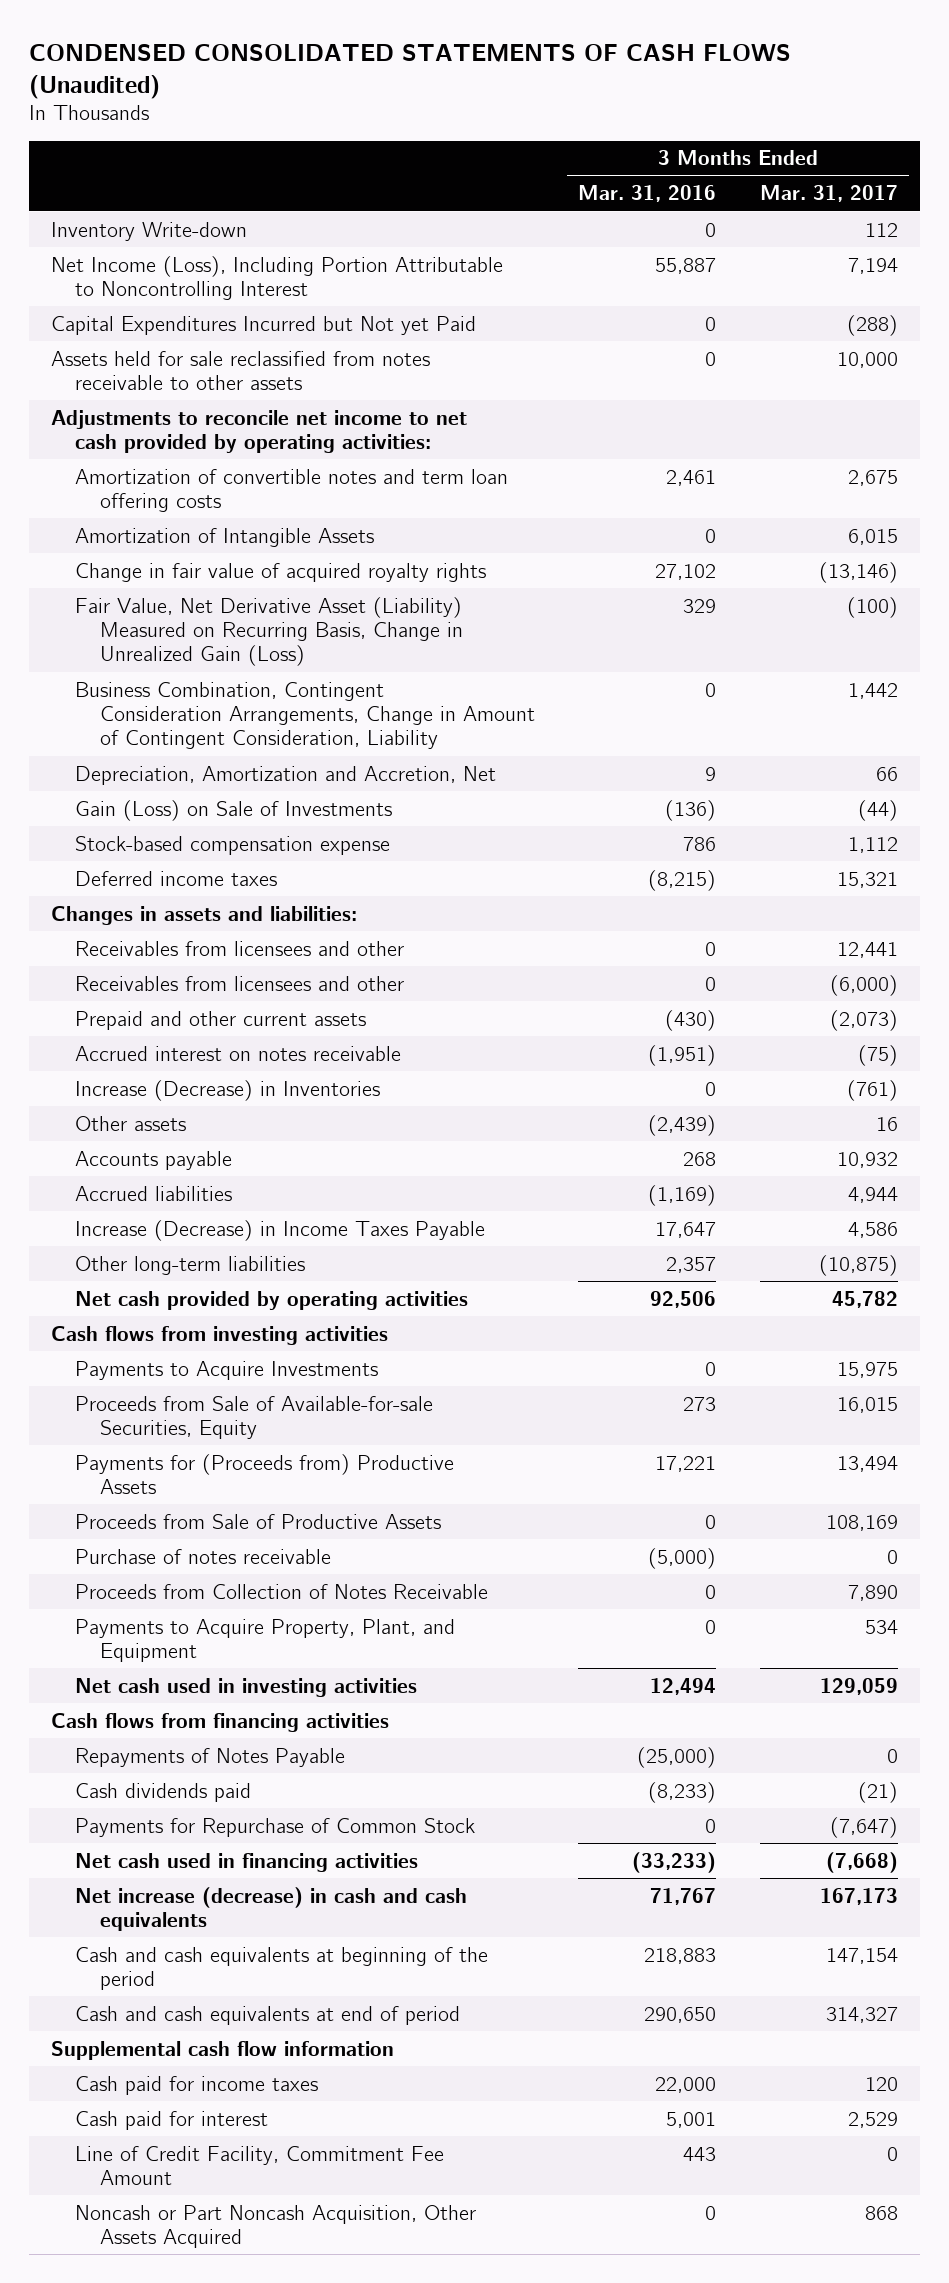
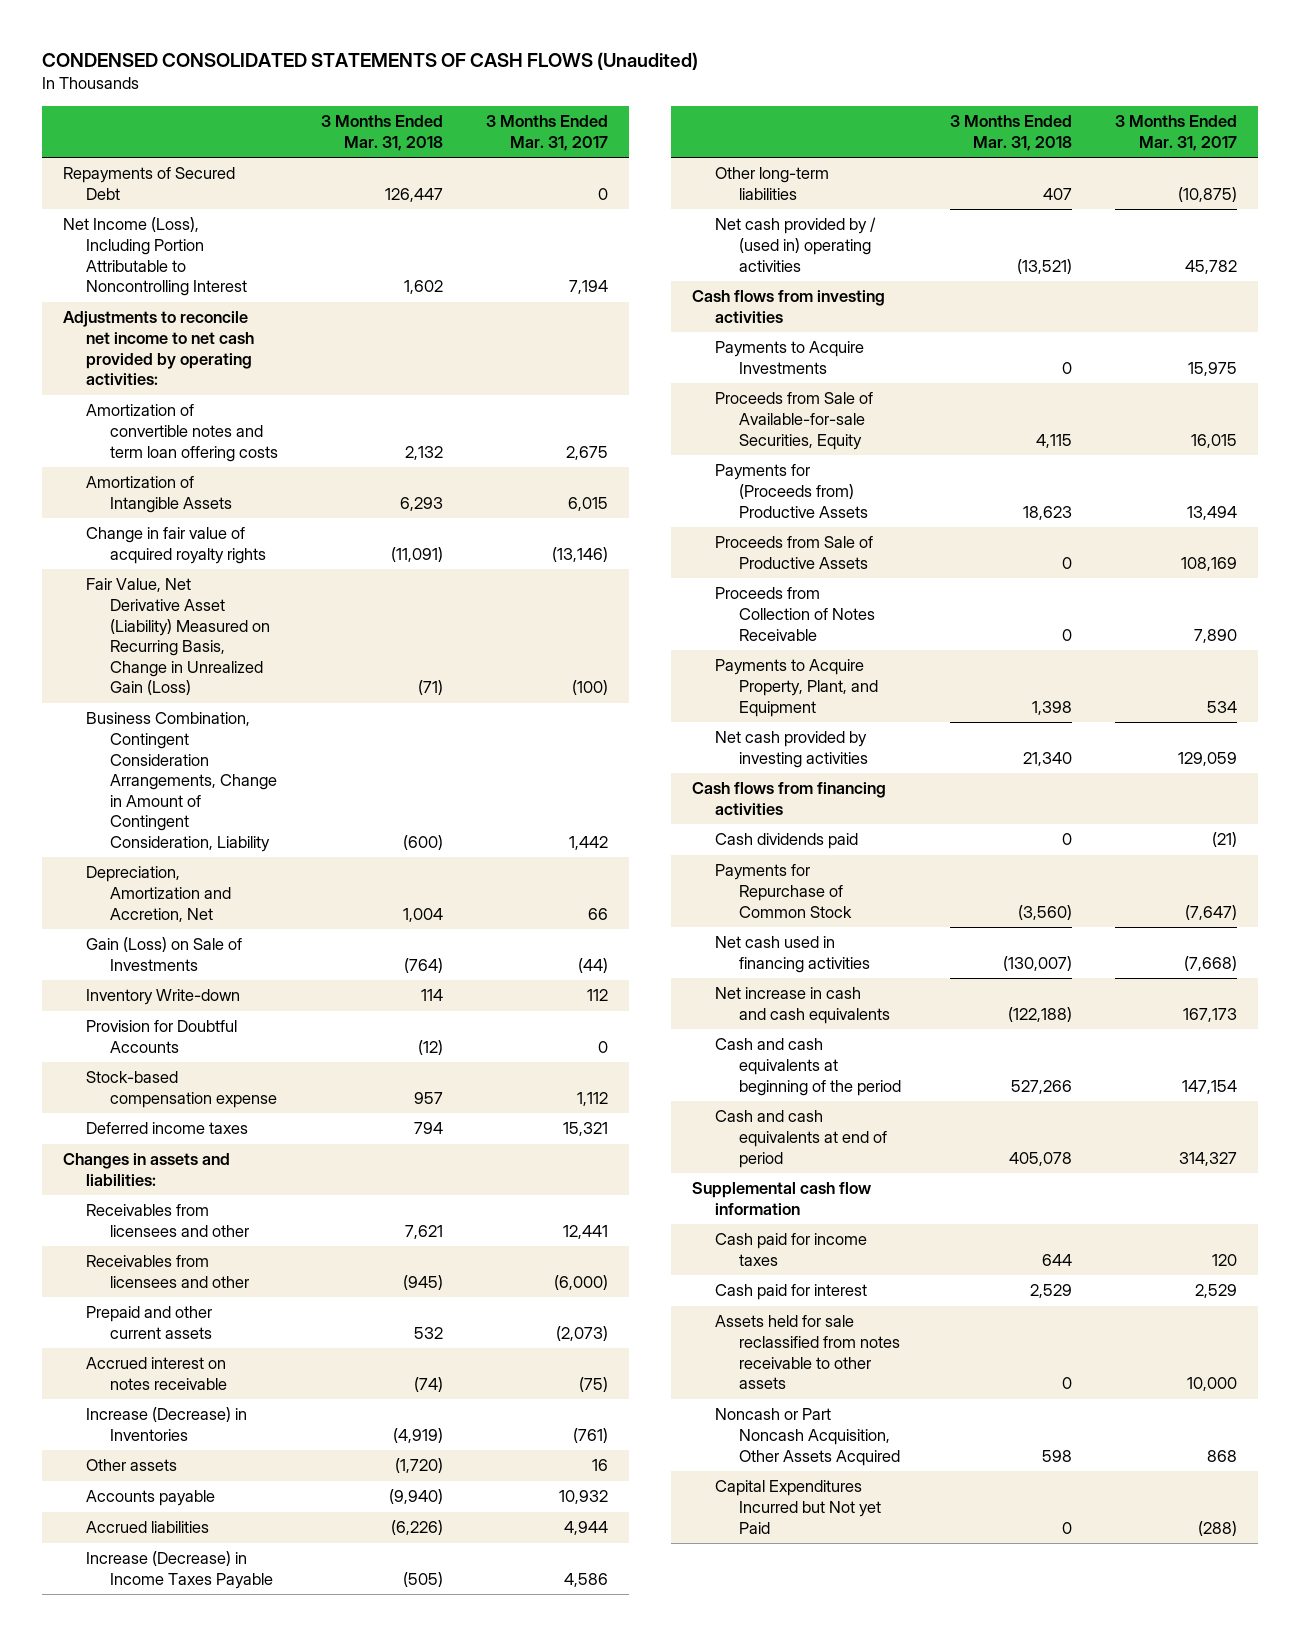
- | 3 Months Ended Mar. 31, 2016 | 3 Months Ended Mar. 31, 2017
+ | 3 Months Ended Mar. 31, 2018 | 3 Months Ended Mar. 31, 2017
+ Repayments of Secured Debt | 126,447 | 0
moved down: Inventory Write-down | 114 | 112
+ Provision for Doubtful Accounts | (12) | 0
- Net cash provided by operating activities | 92,506 | 45,782
+ Net cash provided by / (used in) operating activities | (13,521) | 45,782
- Purchase of notes receivable | (5,000) | 0
- Net cash used in investing activities | 12,494 | 129,059
+ Net cash provided by investing activities | 21,340 | 129,059
- Repayments of Notes Payable | (25,000) | 0
- Net increase (decrease) in cash and cash equivalents | 71,767 | 167,173
+ Net increase in cash and cash equivalents | (122,188) | 167,173
- Line of Credit Facility, Commitment Fee Amount | 443 | 0
moved down: Assets held for sale reclassified from notes receivable to other assets | 0 | 10,000
moved down: Capital Expenditures Incurred but Not yet Paid | 0 | (288)

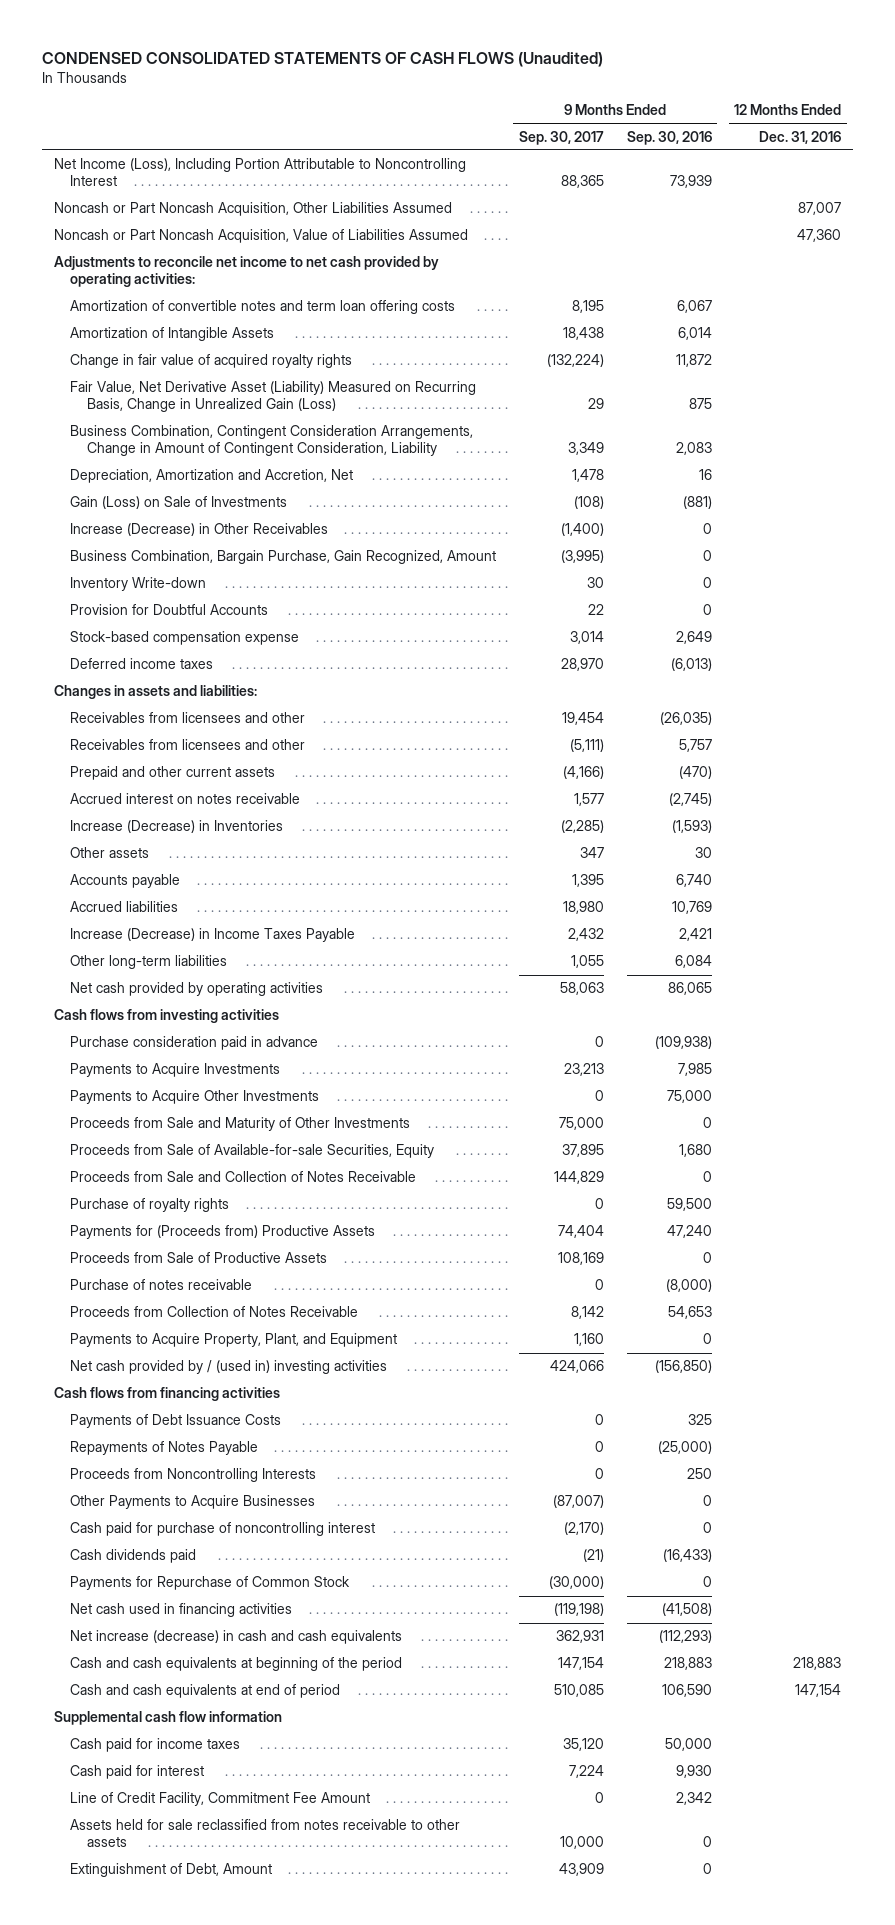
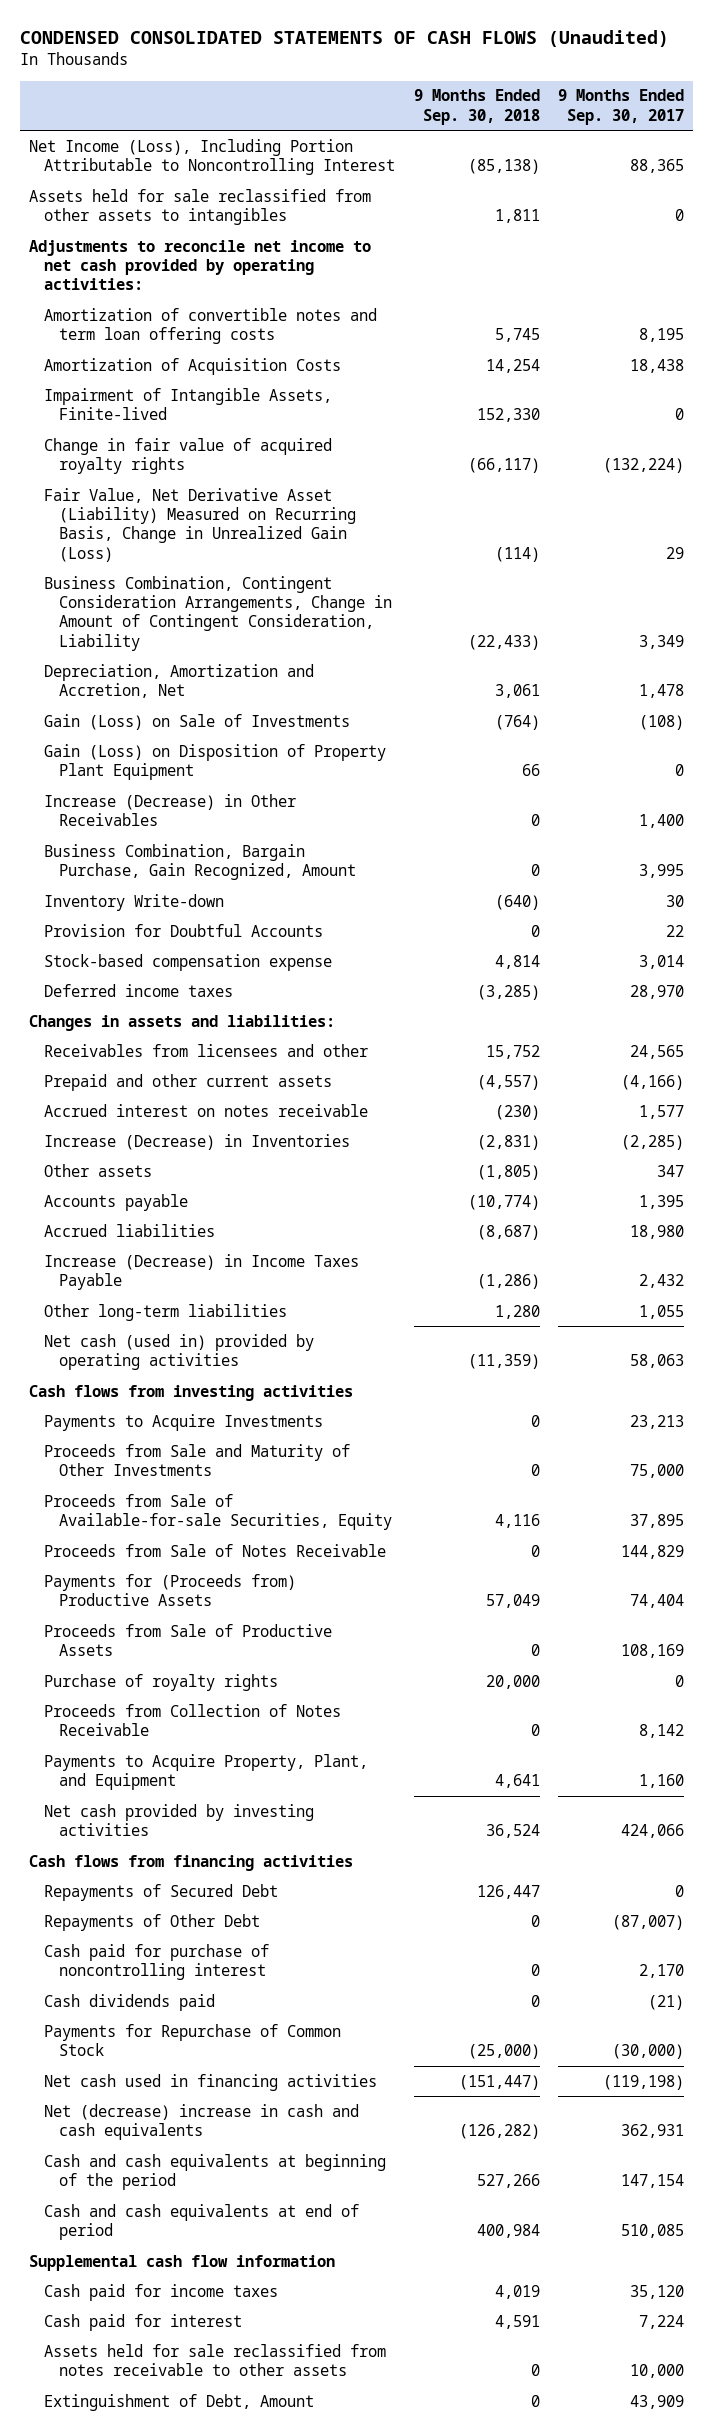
- | 9 Months Ended Sep. 30, 2017 | 9 Months Ended Sep. 30, 2016 | 12 Months Ended Dec. 31, 2016
+ | 9 Months Ended Sep. 30, 2018 | 9 Months Ended Sep. 30, 2017
- Noncash or Part Noncash Acquisition, Other Liabilities Assumed | | | 87,007
- Noncash or Part Noncash Acquisition, Value of Liabilities Assumed | | | 47,360
+ Assets held for sale reclassified from other assets to intangibles | 1,811 | 0
- Amortization of Intangible Assets | 18,438 | 6,014 |
+ Amortization of Acquisition Costs | 14,254 | 18,438
+ Impairment of Intangible Assets, Finite-lived | 152,330 | 0
- Increase (Decrease) in Other Receivables | (1,400) | 0 |
- Business Combination, Bargain Purchase, Gain Recognized, Amount | (3,995) | 0 |
+ Gain (Loss) on Disposition of Property Plant Equipment | 66 | 0
+ Increase (Decrease) in Other Receivables | 0 | 1,400
+ Business Combination, Bargain Purchase, Gain Recognized, Amount | 0 | 3,995
- Receivables from licensees and other | 19,454 | (26,035) |
- Receivables from licensees and other | (5,111) | 5,757 |
+ Receivables from licensees and other | 15,752 | 24,565
- Net cash provided by operating activities | 58,063 | 86,065 |
+ Net cash (used in) provided by operating activities | (11,359) | 58,063
- Purchase consideration paid in advance | 0 | (109,938) |
- Payments to Acquire Other Investments | 0 | 75,000 |
- Proceeds from Sale and Collection of Notes Receivable | 144,829 | 0 |
+ Proceeds from Sale of Notes Receivable | 0 | 144,829
- Purchase of notes receivable | 0 | (8,000) |
moved down: Purchase of royalty rights | 20,000 | 0
- Net cash provided by / (used in) investing activities | 424,066 | (156,850) |
+ Net cash provided by investing activities | 36,524 | 424,066
- Payments of Debt Issuance Costs | 0 | 325 |
- Repayments of Notes Payable | 0 | (25,000) |
- Proceeds from Noncontrolling Interests | 0 | 250 |
- Other Payments to Acquire Businesses | (87,007) | 0 |
- Cash paid for purchase of noncontrolling interest | (2,170) | 0 |
+ Repayments of Secured Debt | 126,447 | 0
+ Repayments of Other Debt | 0 | (87,007)
+ Cash paid for purchase of noncontrolling interest | 0 | 2,170
- Net increase (decrease) in cash and cash equivalents | 362,931 | (112,293) |
+ Net (decrease) increase in cash and cash equivalents | (126,282) | 362,931
- Line of Credit Facility, Commitment Fee Amount | 0 | 2,342 |

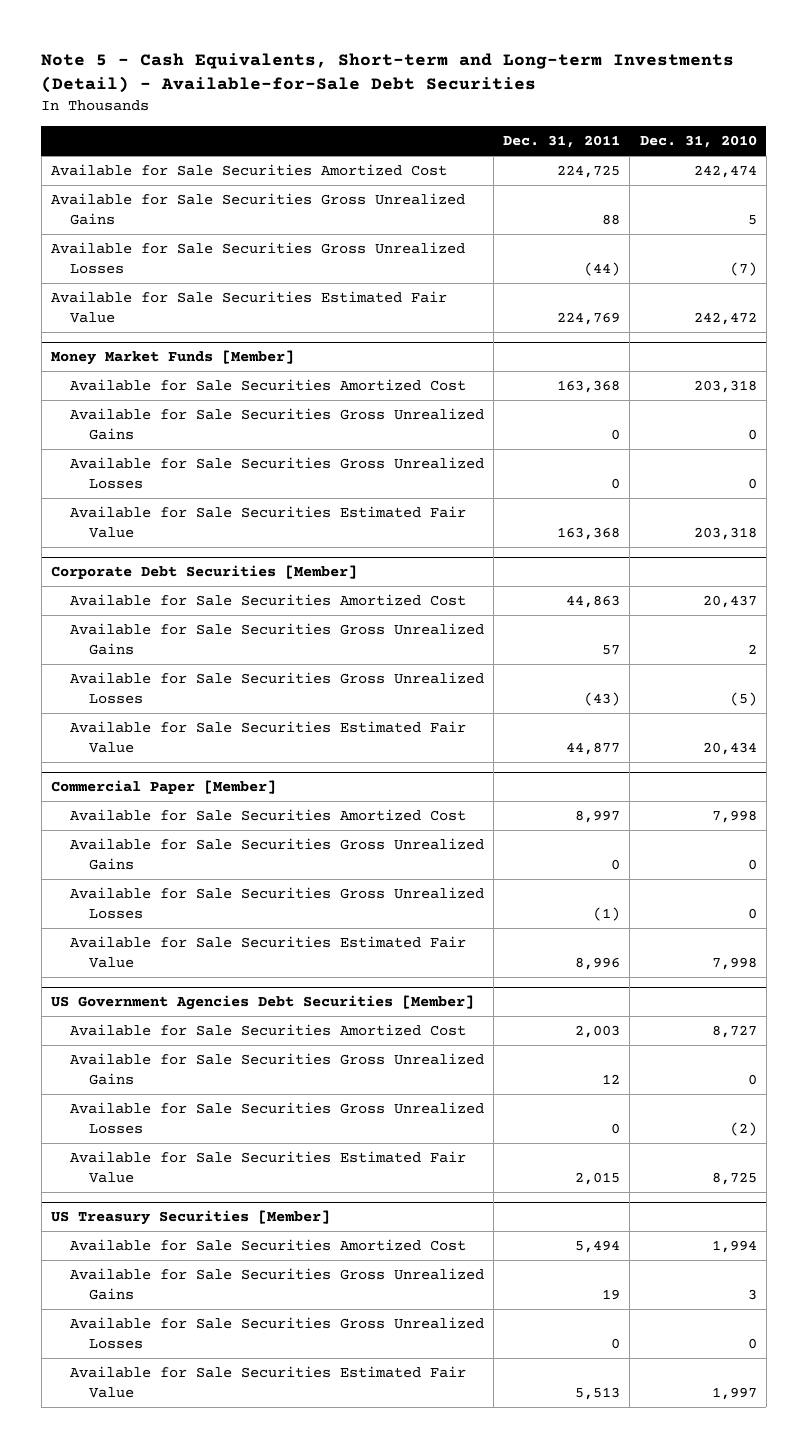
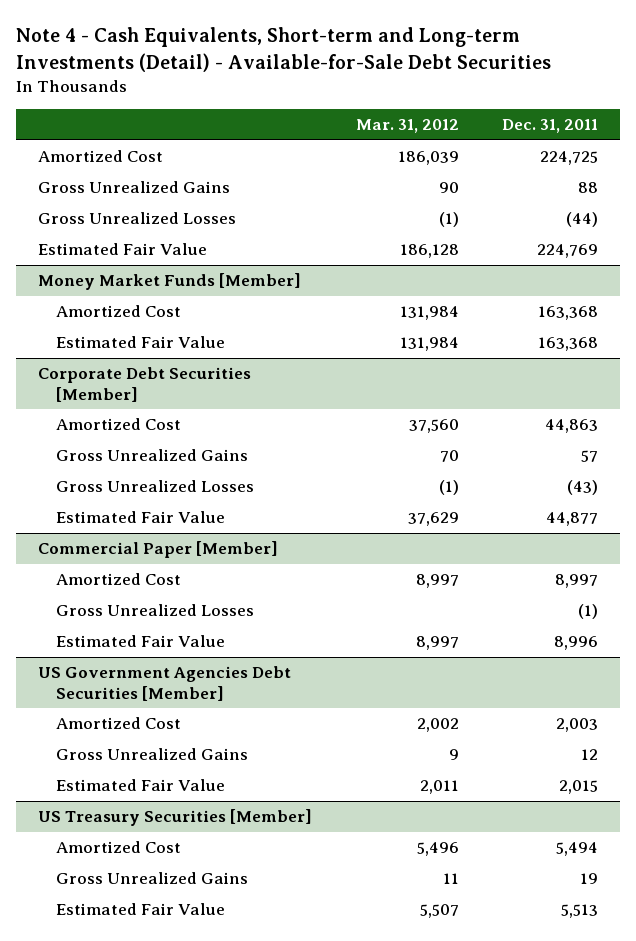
- Note 5 - Cash Equivalents, Short-term and Long-term Investments (Detail) - Available-for-Sale Debt Securities
+ Note 4 - Cash Equivalents, Short-term and Long-term Investments (Detail) - Available-for-Sale Debt Securities
- | Dec. 31, 2011 | Dec. 31, 2010
+ | Mar. 31, 2012 | Dec. 31, 2011
- Available for Sale Securities Amortized Cost | 224,725 | 242,474
- Available for Sale Securities Gross Unrealized Gains | 88 | 5
- Available for Sale Securities Gross Unrealized Losses | (44) | (7)
- Available for Sale Securities Estimated Fair Value | 224,769 | 242,472
+ Amortized Cost | 186,039 | 224,725
+ Gross Unrealized Gains | 90 | 88
+ Gross Unrealized Losses | (1) | (44)
+ Estimated Fair Value | 186,128 | 224,769
@ Money Market Funds [Member]
- Available for Sale Securities Amortized Cost | 163,368 | 203,318
- Available for Sale Securities Gross Unrealized Gains | 0 | 0
- Available for Sale Securities Gross Unrealized Losses | 0 | 0
- Available for Sale Securities Estimated Fair Value | 163,368 | 203,318
+ Amortized Cost | 131,984 | 163,368
+ Estimated Fair Value | 131,984 | 163,368
@ Corporate Debt Securities [Member]
- Available for Sale Securities Amortized Cost | 44,863 | 20,437
- Available for Sale Securities Gross Unrealized Gains | 57 | 2
- Available for Sale Securities Gross Unrealized Losses | (43) | (5)
- Available for Sale Securities Estimated Fair Value | 44,877 | 20,434
+ Amortized Cost | 37,560 | 44,863
+ Gross Unrealized Gains | 70 | 57
+ Gross Unrealized Losses | (1) | (43)
+ Estimated Fair Value | 37,629 | 44,877
@ Commercial Paper [Member]
- Available for Sale Securities Amortized Cost | 8,997 | 7,998
- Available for Sale Securities Gross Unrealized Gains | 0 | 0
- Available for Sale Securities Gross Unrealized Losses | (1) | 0
- Available for Sale Securities Estimated Fair Value | 8,996 | 7,998
+ Amortized Cost | 8,997 | 8,997
+ Gross Unrealized Losses | | (1)
+ Estimated Fair Value | 8,997 | 8,996
@ US Government Agencies Debt Securities [Member]
- Available for Sale Securities Amortized Cost | 2,003 | 8,727
- Available for Sale Securities Gross Unrealized Gains | 12 | 0
- Available for Sale Securities Gross Unrealized Losses | 0 | (2)
- Available for Sale Securities Estimated Fair Value | 2,015 | 8,725
+ Amortized Cost | 2,002 | 2,003
+ Gross Unrealized Gains | 9 | 12
+ Estimated Fair Value | 2,011 | 2,015
@ US Treasury Securities [Member]
- Available for Sale Securities Amortized Cost | 5,494 | 1,994
- Available for Sale Securities Gross Unrealized Gains | 19 | 3
- Available for Sale Securities Gross Unrealized Losses | 0 | 0
- Available for Sale Securities Estimated Fair Value | 5,513 | 1,997
+ Amortized Cost | 5,496 | 5,494
+ Gross Unrealized Gains | 11 | 19
+ Estimated Fair Value | 5,507 | 5,513

